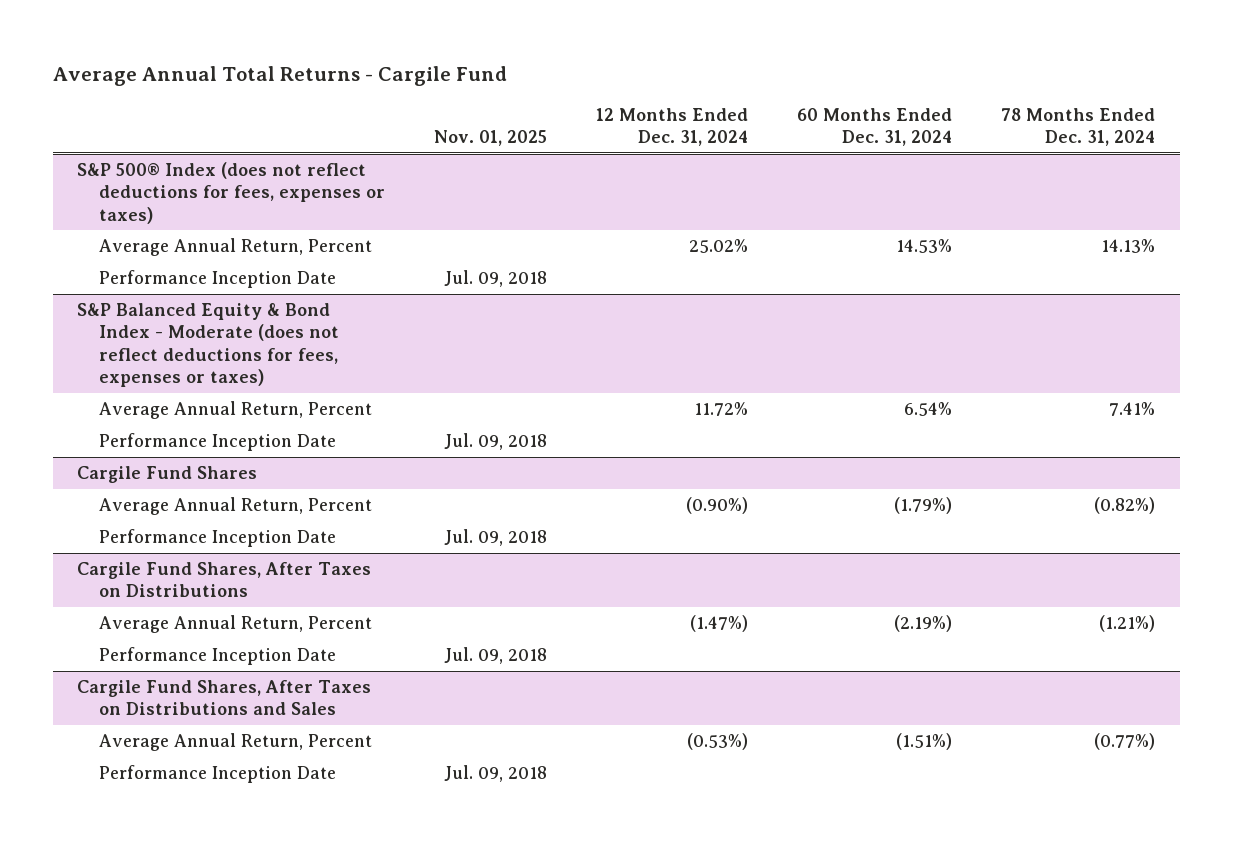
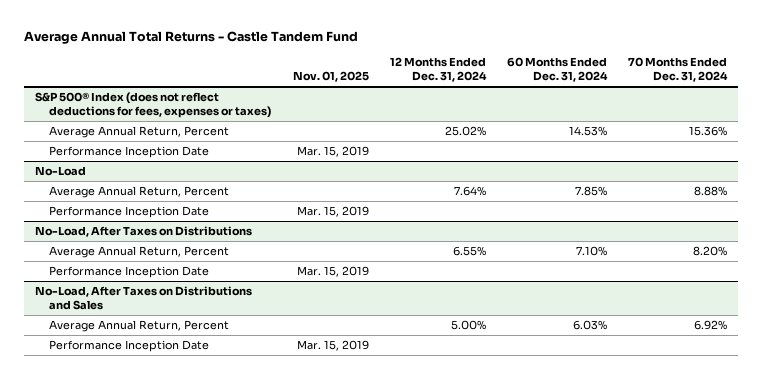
- Average Annual Total Returns - Cargile Fund
+ Average Annual Total Returns - Castle Tandem Fund
- | Nov. 01, 2025 | 12 Months Ended Dec. 31, 2024 | 60 Months Ended Dec. 31, 2024 | 78 Months Ended Dec. 31, 2024
+ | Nov. 01, 2025 | 12 Months Ended Dec. 31, 2024 | 60 Months Ended Dec. 31, 2024 | 70 Months Ended Dec. 31, 2024
@ S&P 500® Index (does not reflect deductions for fees, expenses or taxes)
- Performance Inception Date | Jul. 09, 2018 | | |
- S&P Balanced Equity & Bond Index - Moderate (does not reflect deductions for fees, expenses or taxes)
- Average Annual Return, Percent | | 11.72% | 6.54% | 7.41%
- Performance Inception Date | Jul. 09, 2018 | | |
- Cargile Fund Shares
- Average Annual Return, Percent | | (0.90%) | (1.79%) | (0.82%)
- Performance Inception Date | Jul. 09, 2018 | | |
- Cargile Fund Shares, After Taxes on Distributions
- Average Annual Return, Percent | | (1.47%) | (2.19%) | (1.21%)
- Performance Inception Date | Jul. 09, 2018 | | |
- Cargile Fund Shares, After Taxes on Distributions and Sales
- Average Annual Return, Percent | | (0.53%) | (1.51%) | (0.77%)
- Performance Inception Date | Jul. 09, 2018 | | |
@ S&P 500® Index (does not reflect deductions for fees, expenses or taxes)
+ Performance Inception Date | Mar. 15, 2019 | | |
+ No-Load
+ Average Annual Return, Percent | | 7.64% | 7.85% | 8.88%
+ Performance Inception Date | Mar. 15, 2019 | | |
+ No-Load, After Taxes on Distributions
+ Average Annual Return, Percent | | 6.55% | 7.10% | 8.20%
+ Performance Inception Date | Mar. 15, 2019 | | |
+ No-Load, After Taxes on Distributions and Sales
+ Average Annual Return, Percent | | 5.00% | 6.03% | 6.92%
+ Performance Inception Date | Mar. 15, 2019 | | |

